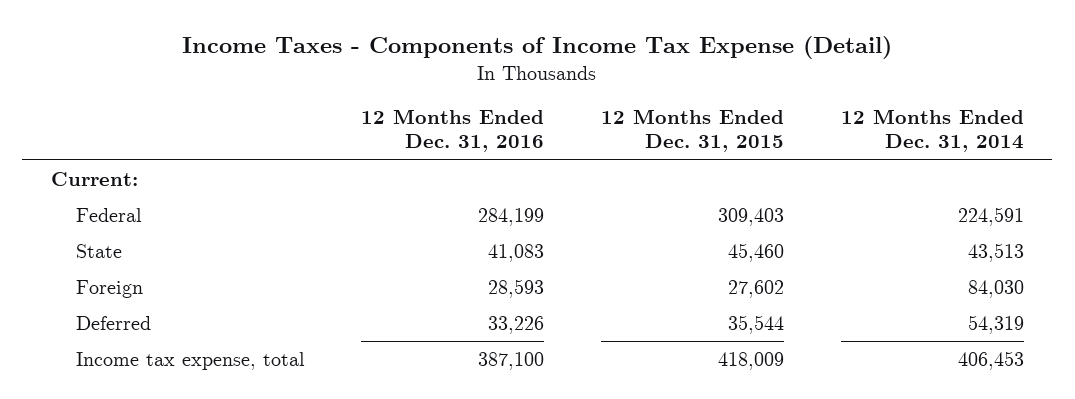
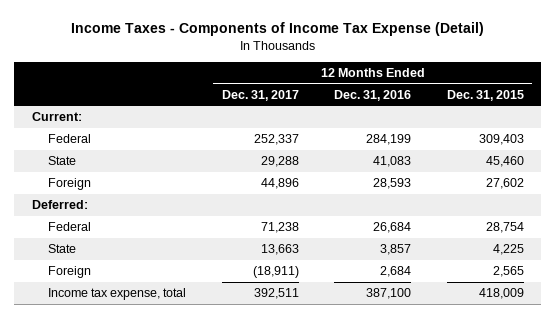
- | 12 Months Ended Dec. 31, 2016 | 12 Months Ended Dec. 31, 2015 | 12 Months Ended Dec. 31, 2014
+ | 12 Months Ended Dec. 31, 2017 | 12 Months Ended Dec. 31, 2016 | 12 Months Ended Dec. 31, 2015
- Deferred | 33,226 | 35,544 | 54,319
+ Deferred:
+ Federal | 71,238 | 26,684 | 28,754
+ State | 13,663 | 3,857 | 4,225
+ Foreign | (18,911) | 2,684 | 2,565

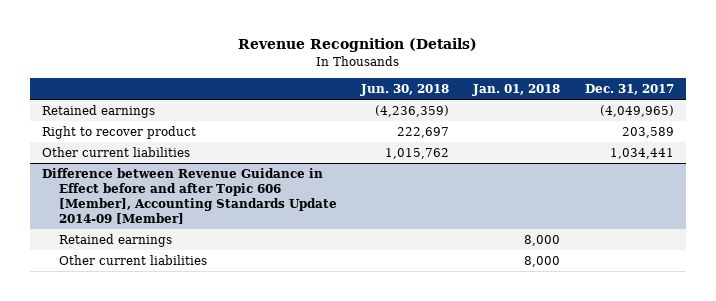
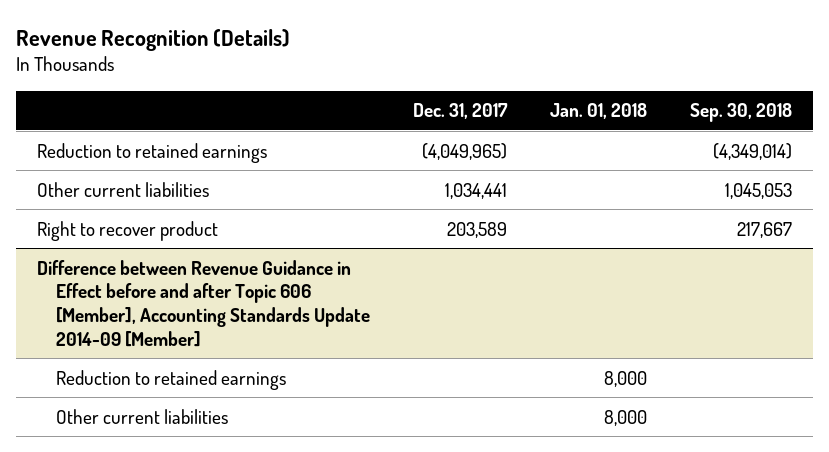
- | Jun. 30, 2018 | Jan. 01, 2018 | Dec. 31, 2017
+ | Dec. 31, 2017 | Jan. 01, 2018 | Sep. 30, 2018
- Retained earnings | (4,236,359) | | (4,049,965)
+ Reduction to retained earnings | (4,049,965) | | (4,349,014)
moved down: Right to recover product | 203,589 | | 217,667
@ Difference between Revenue Guidance in Effect before and after Topic 606 [Member], Accounting Standards Update 2014-09 [Member]
- Retained earnings | | 8,000 |
+ Reduction to retained earnings | | 8,000 |

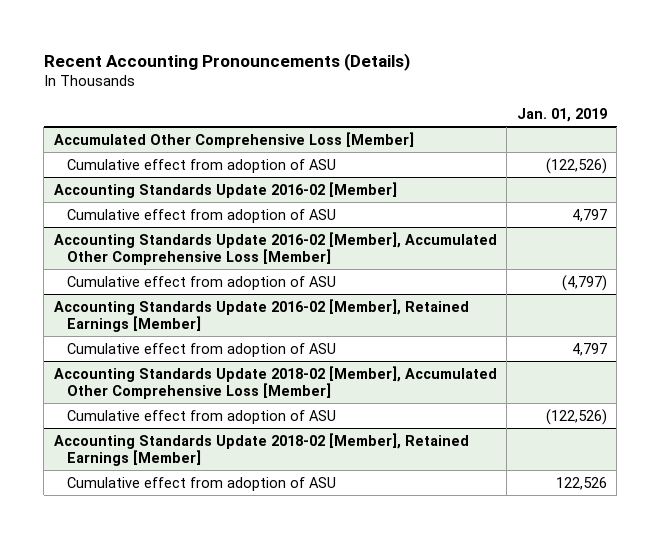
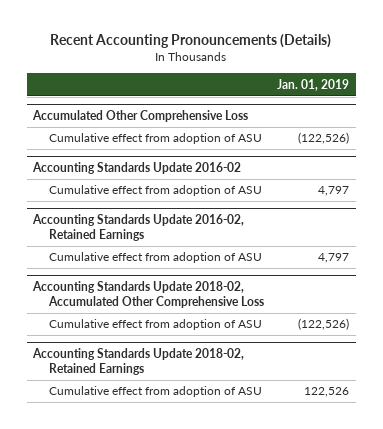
- Accumulated Other Comprehensive Loss [Member]
+ Accumulated Other Comprehensive Loss
- Accounting Standards Update 2016-02 [Member]
+ Accounting Standards Update 2016-02
- Accounting Standards Update 2016-02 [Member], Accumulated Other Comprehensive Loss [Member]
- Cumulative effect from adoption of ASU | (4,797)
- Accounting Standards Update 2016-02 [Member], Retained Earnings [Member]
+ Accounting Standards Update 2016-02, Retained Earnings
- Accounting Standards Update 2018-02 [Member], Accumulated Other Comprehensive Loss [Member]
+ Accounting Standards Update 2018-02, Accumulated Other Comprehensive Loss
- Accounting Standards Update 2018-02 [Member], Retained Earnings [Member]
+ Accounting Standards Update 2018-02, Retained Earnings

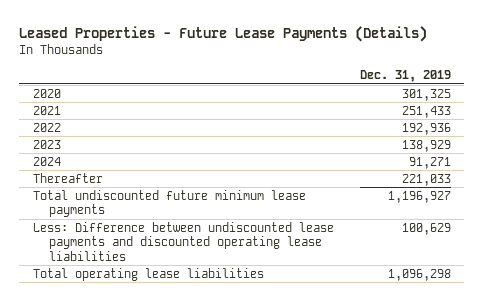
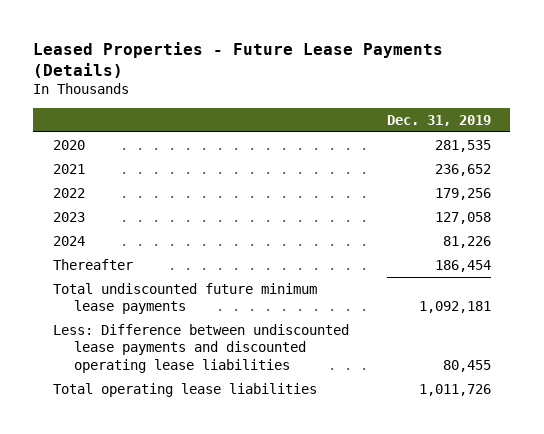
- 2020 | 301,325
- 2021 | 251,433
- 2022 | 192,936
- 2023 | 138,929
- 2024 | 91,271
- Thereafter | 221,033
- Total undiscounted future minimum lease payments | 1,196,927
- Less: Difference between undiscounted lease payments and discounted operating lease liabilities | 100,629
- Total operating lease liabilities | 1,096,298
+ 2020 | 281,535
+ 2021 | 236,652
+ 2022 | 179,256
+ 2023 | 127,058
+ 2024 | 81,226
+ Thereafter | 186,454
+ Total undiscounted future minimum lease payments | 1,092,181
+ Less: Difference between undiscounted lease payments and discounted operating lease liabilities | 80,455
+ Total operating lease liabilities | 1,011,726

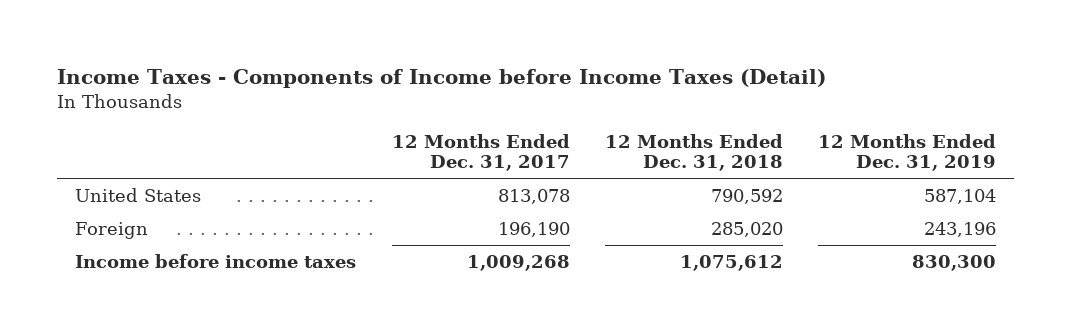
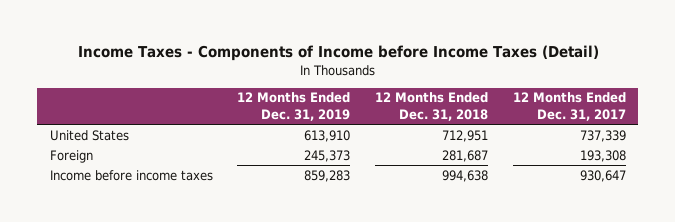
- | 12 Months Ended Dec. 31, 2017 | 12 Months Ended Dec. 31, 2018 | 12 Months Ended Dec. 31, 2019
+ | 12 Months Ended Dec. 31, 2019 | 12 Months Ended Dec. 31, 2018 | 12 Months Ended Dec. 31, 2017
- United States | 813,078 | 790,592 | 587,104
- Foreign | 196,190 | 285,020 | 243,196
- Income before income taxes | 1,009,268 | 1,075,612 | 830,300
+ United States | 613,910 | 712,951 | 737,339
+ Foreign | 245,373 | 281,687 | 193,308
+ Income before income taxes | 859,283 | 994,638 | 930,647

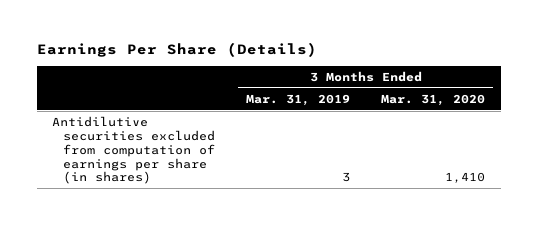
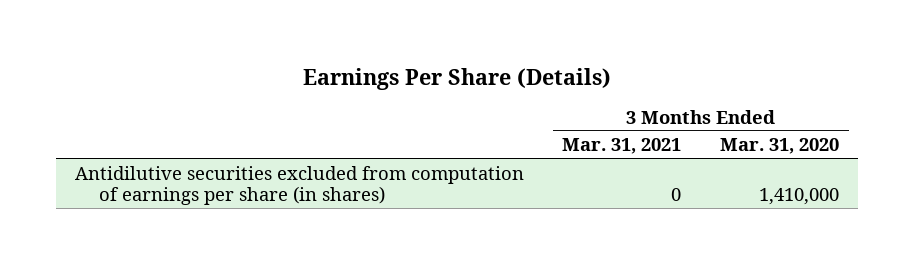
- | 3 Months Ended Mar. 31, 2019 | 3 Months Ended Mar. 31, 2020
+ | 3 Months Ended Mar. 31, 2021 | 3 Months Ended Mar. 31, 2020
- Antidilutive securities excluded from computation of earnings per share (in shares) | 3 | 1,410
+ Antidilutive securities excluded from computation of earnings per share (in shares) | 0 | 1,410,000

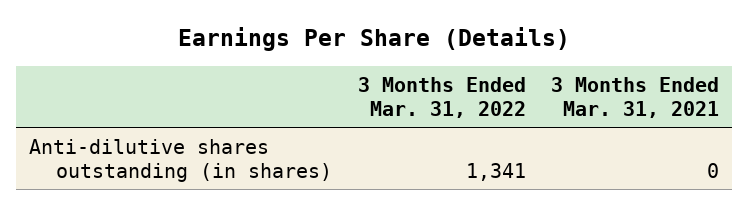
- | 3 Months Ended Mar. 31, 2021 | 3 Months Ended Mar. 31, 2020
+ | 3 Months Ended Mar. 31, 2022 | 3 Months Ended Mar. 31, 2021
- Antidilutive securities excluded from computation of earnings per share (in shares) | 0 | 1,410,000
+ Anti-dilutive shares outstanding (in shares) | 1,341 | 0

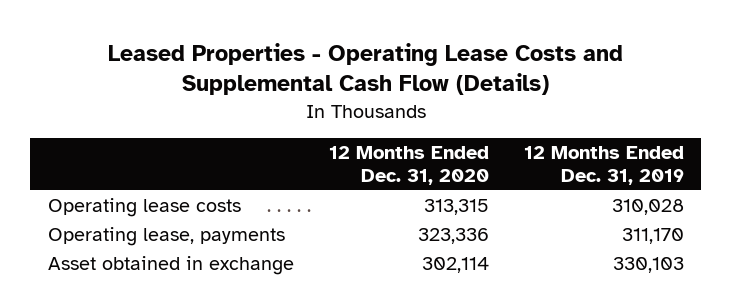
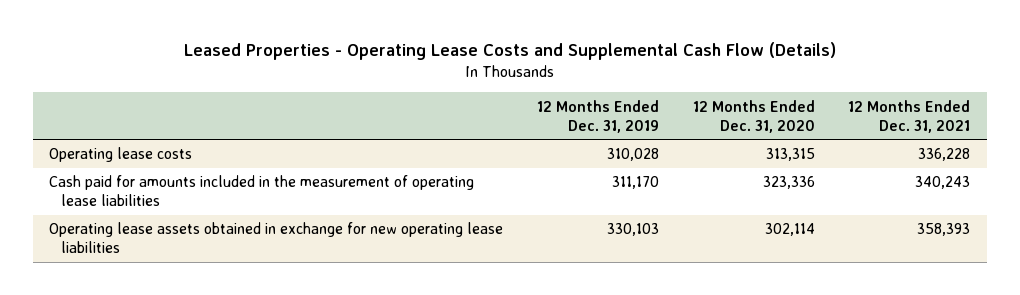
- | 12 Months Ended Dec. 31, 2020 | 12 Months Ended Dec. 31, 2019
+ | 12 Months Ended Dec. 31, 2019 | 12 Months Ended Dec. 31, 2020 | 12 Months Ended Dec. 31, 2021
- Operating lease, payments | 323,336 | 311,170
- Asset obtained in exchange | 302,114 | 330,103
+ Cash paid for amounts included in the measurement of operating lease liabilities | 311,170 | 323,336 | 340,243
+ Operating lease assets obtained in exchange for new operating lease liabilities | 330,103 | 302,114 | 358,393

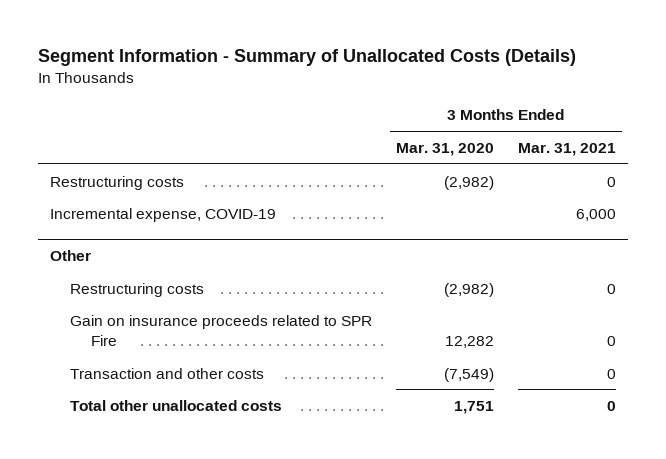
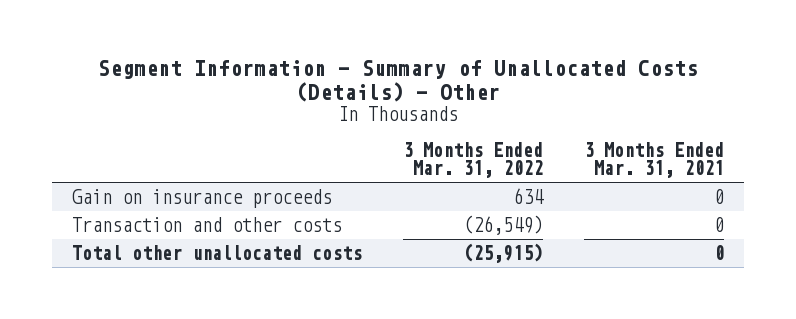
- Segment Information - Summary of Unallocated Costs (Details)
+ Segment Information - Summary of Unallocated Costs (Details) - Other
- | 3 Months Ended Mar. 31, 2020 | 3 Months Ended Mar. 31, 2021
+ | 3 Months Ended Mar. 31, 2022 | 3 Months Ended Mar. 31, 2021
- Restructuring costs | (2,982) | 0
- Incremental expense, COVID-19 | | 6,000
- Other
- Restructuring costs | (2,982) | 0
- Gain on insurance proceeds related to SPR Fire | 12,282 | 0
+ Gain on insurance proceeds | 634 | 0

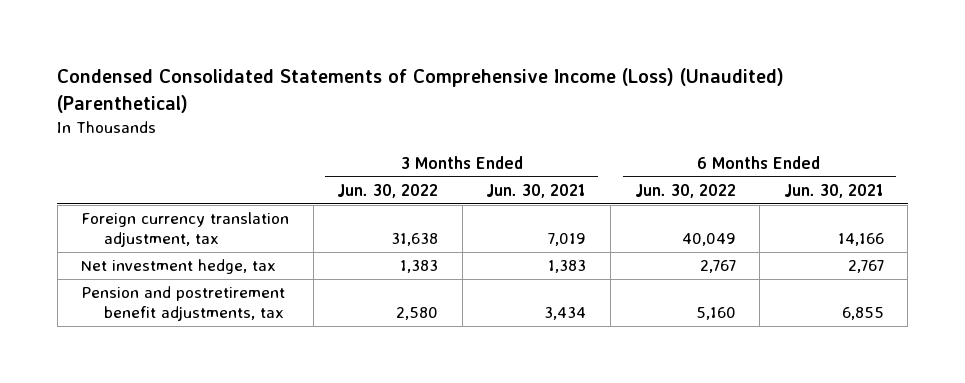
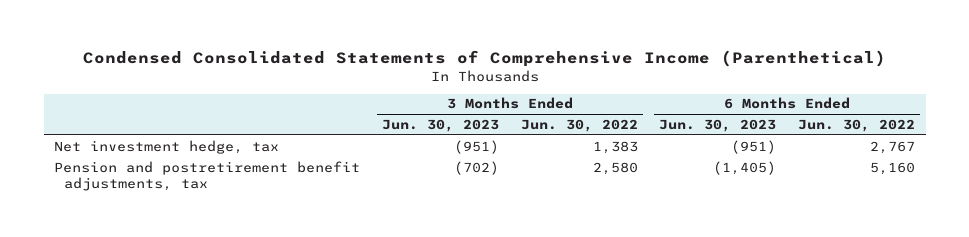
- Condensed Consolidated Statements of Comprehensive Income (Loss) (Unaudited) (Parenthetical)
+ Condensed Consolidated Statements of Comprehensive Income (Parenthetical)
- | 3 Months Ended Jun. 30, 2022 | 3 Months Ended Jun. 30, 2021 | 6 Months Ended Jun. 30, 2022 | 6 Months Ended Jun. 30, 2021
+ | 3 Months Ended Jun. 30, 2023 | 3 Months Ended Jun. 30, 2022 | 6 Months Ended Jun. 30, 2023 | 6 Months Ended Jun. 30, 2022
- Foreign currency translation adjustment, tax | 31,638 | 7,019 | 40,049 | 14,166

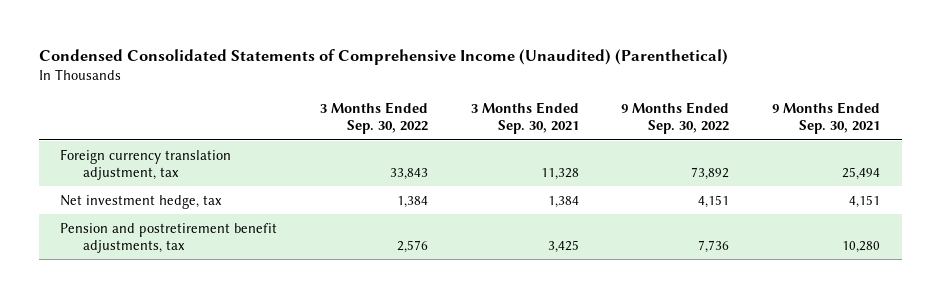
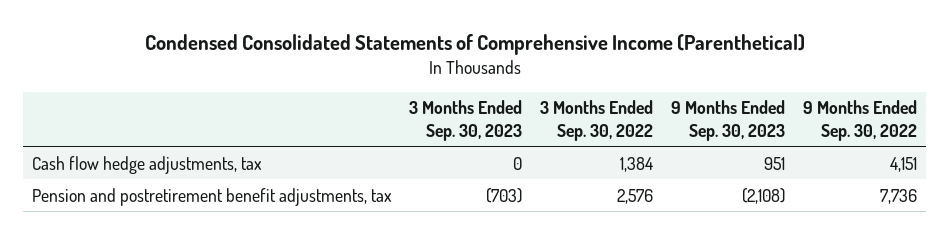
- Condensed Consolidated Statements of Comprehensive Income (Unaudited) (Parenthetical)
+ Condensed Consolidated Statements of Comprehensive Income (Parenthetical)
- | 3 Months Ended Sep. 30, 2022 | 3 Months Ended Sep. 30, 2021 | 9 Months Ended Sep. 30, 2022 | 9 Months Ended Sep. 30, 2021
+ | 3 Months Ended Sep. 30, 2023 | 3 Months Ended Sep. 30, 2022 | 9 Months Ended Sep. 30, 2023 | 9 Months Ended Sep. 30, 2022
- Foreign currency translation adjustment, tax | 33,843 | 11,328 | 73,892 | 25,494
- Net investment hedge, tax | 1,384 | 1,384 | 4,151 | 4,151
+ Cash flow hedge adjustments, tax | 0 | 1,384 | 951 | 4,151

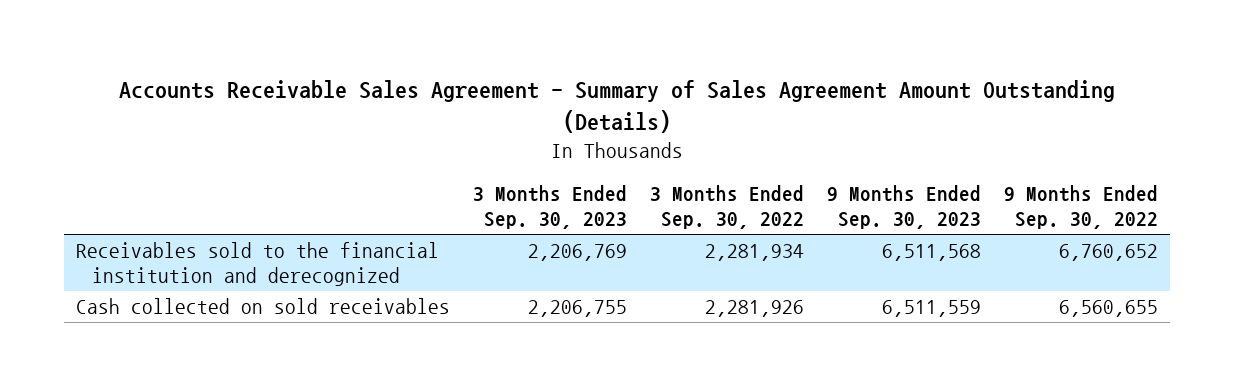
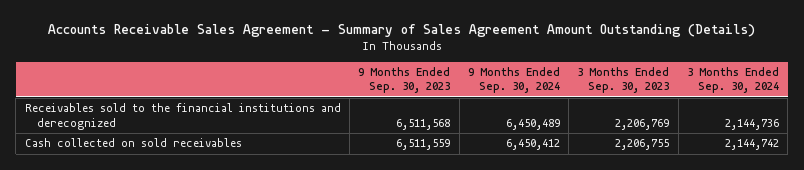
- | 3 Months Ended Sep. 30, 2023 | 3 Months Ended Sep. 30, 2022 | 9 Months Ended Sep. 30, 2023 | 9 Months Ended Sep. 30, 2022
+ | 9 Months Ended Sep. 30, 2023 | 9 Months Ended Sep. 30, 2024 | 3 Months Ended Sep. 30, 2023 | 3 Months Ended Sep. 30, 2024
- Receivables sold to the financial institution and derecognized | 2,206,769 | 2,281,934 | 6,511,568 | 6,760,652
+ Receivables sold to the financial institutions and derecognized | 6,511,568 | 6,450,489 | 2,206,769 | 2,144,736

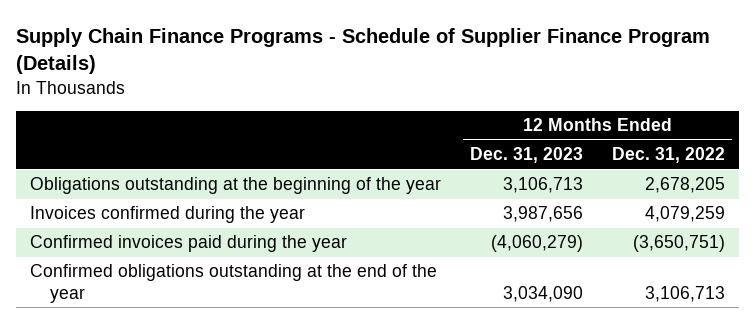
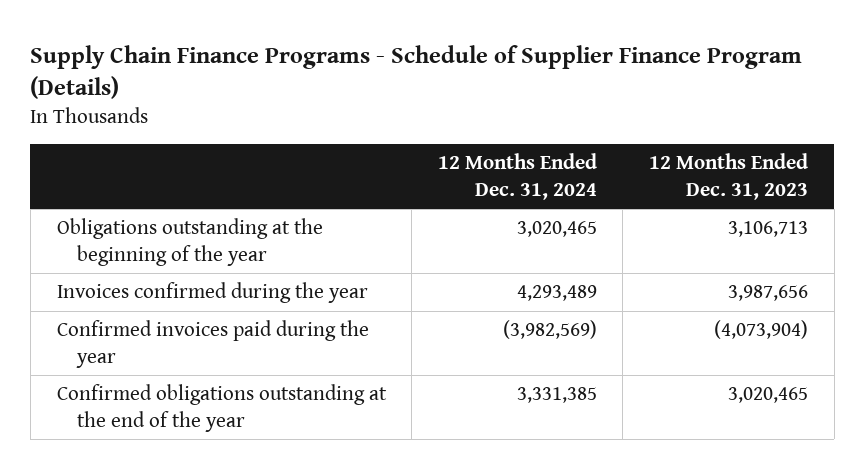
- | 12 Months Ended Dec. 31, 2023 | 12 Months Ended Dec. 31, 2022
+ | 12 Months Ended Dec. 31, 2024 | 12 Months Ended Dec. 31, 2023
- Confirmed invoices paid during the year | (4,060,279) | (3,650,751)
- Confirmed obligations outstanding at the end of the year | 3,034,090 | 3,106,713
+ Confirmed invoices paid during the year | (3,982,569) | (4,073,904)
+ Confirmed obligations outstanding at the end of the year | 3,331,385 | 3,020,465

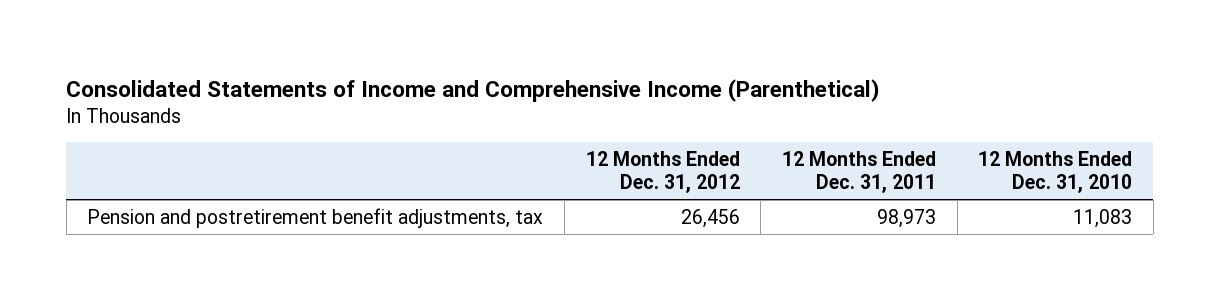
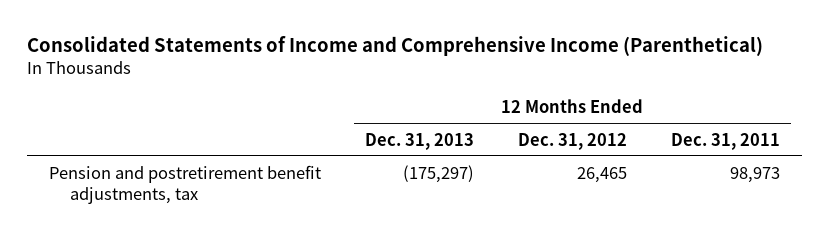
- | 12 Months Ended Dec. 31, 2012 | 12 Months Ended Dec. 31, 2011 | 12 Months Ended Dec. 31, 2010
+ | 12 Months Ended Dec. 31, 2013 | 12 Months Ended Dec. 31, 2012 | 12 Months Ended Dec. 31, 2011
- Pension and postretirement benefit adjustments, tax | 26,456 | 98,973 | 11,083
+ Pension and postretirement benefit adjustments, tax | (175,297) | 26,465 | 98,973

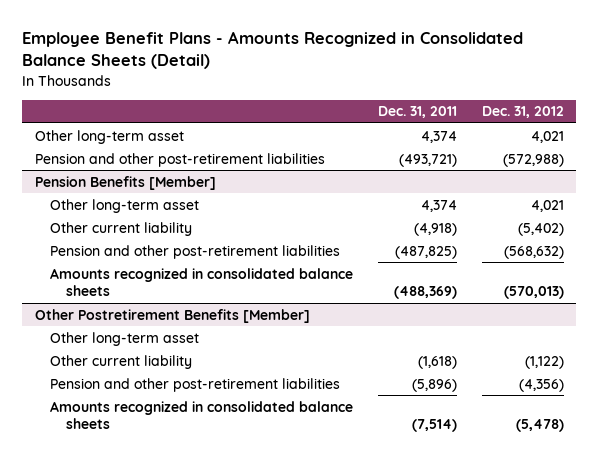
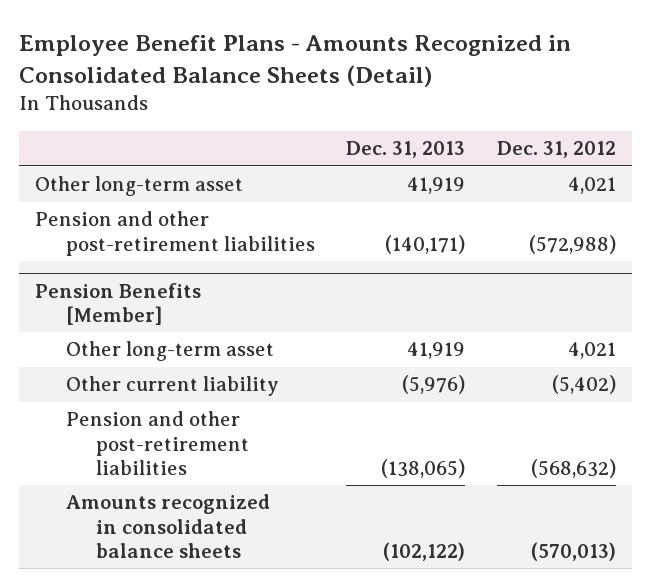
- | Dec. 31, 2011 | Dec. 31, 2012
+ | Dec. 31, 2013 | Dec. 31, 2012
- Other Postretirement Benefits [Member]
- Other long-term asset
- Other current liability | (1,618) | (1,122)
- Pension and other post-retirement liabilities | (5,896) | (4,356)
- Amounts recognized in consolidated balance sheets | (7,514) | (5,478)

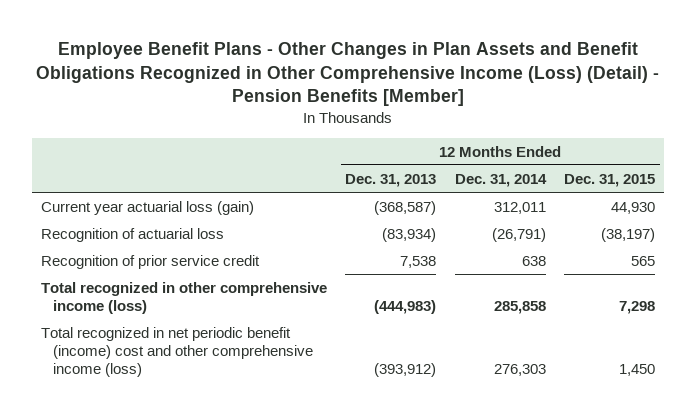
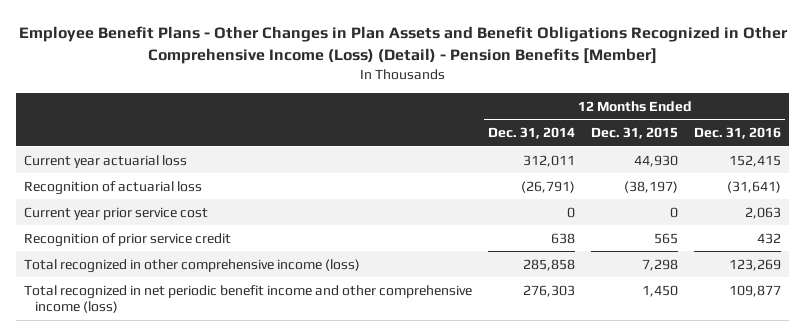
- | 12 Months Ended Dec. 31, 2013 | 12 Months Ended Dec. 31, 2014 | 12 Months Ended Dec. 31, 2015
+ | 12 Months Ended Dec. 31, 2014 | 12 Months Ended Dec. 31, 2015 | 12 Months Ended Dec. 31, 2016
- Current year actuarial loss (gain) | (368,587) | 312,011 | 44,930
+ Current year actuarial loss | 312,011 | 44,930 | 152,415
+ Current year prior service cost | 0 | 0 | 2,063
- Total recognized in net periodic benefit (income) cost and other comprehensive income (loss) | (393,912) | 276,303 | 1,450
+ Total recognized in net periodic benefit income and other comprehensive income (loss) | 276,303 | 1,450 | 109,877

